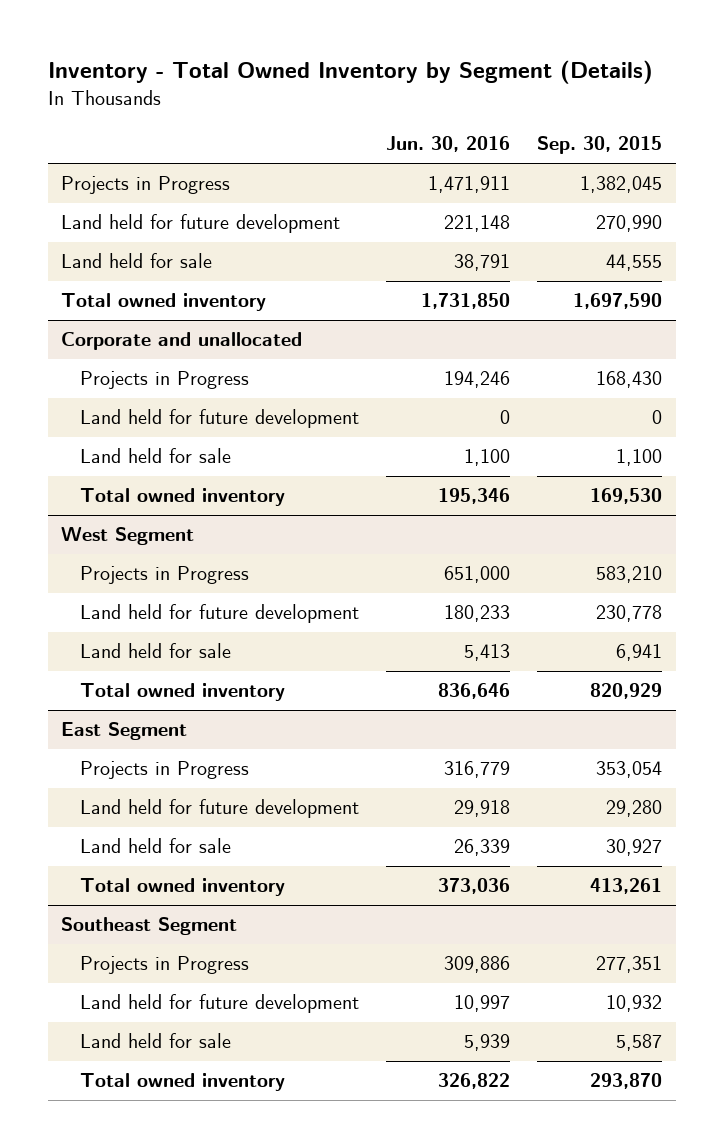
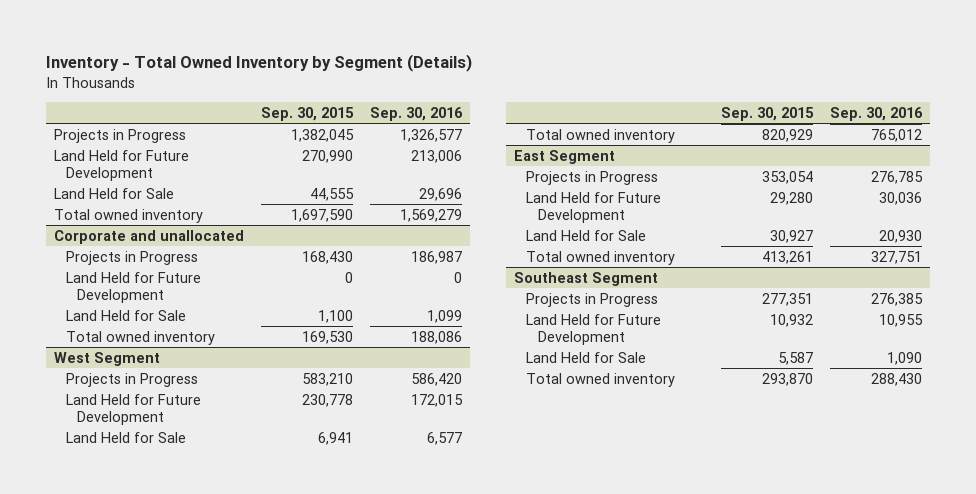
- | Jun. 30, 2016 | Sep. 30, 2015
+ | Sep. 30, 2015 | Sep. 30, 2016
- Land held for future development | 221,148 | 270,990
- Land held for sale | 38,791 | 44,555
+ Land Held for Future Development | 270,990 | 213,006
+ Land Held for Sale | 44,555 | 29,696
@ Corporate and unallocated
- Land held for future development | 0 | 0
- Land held for sale | 1,100 | 1,100
+ Land Held for Future Development | 0 | 0
+ Land Held for Sale | 1,100 | 1,099
@ West Segment
- Land held for future development | 180,233 | 230,778
- Land held for sale | 5,413 | 6,941
+ Land Held for Future Development | 230,778 | 172,015
+ Land Held for Sale | 6,941 | 6,577
@ East Segment
- Land held for future development | 29,918 | 29,280
- Land held for sale | 26,339 | 30,927
+ Land Held for Future Development | 29,280 | 30,036
+ Land Held for Sale | 30,927 | 20,930
@ Southeast Segment
- Land held for future development | 10,997 | 10,932
- Land held for sale | 5,939 | 5,587
+ Land Held for Future Development | 10,932 | 10,955
+ Land Held for Sale | 5,587 | 1,090

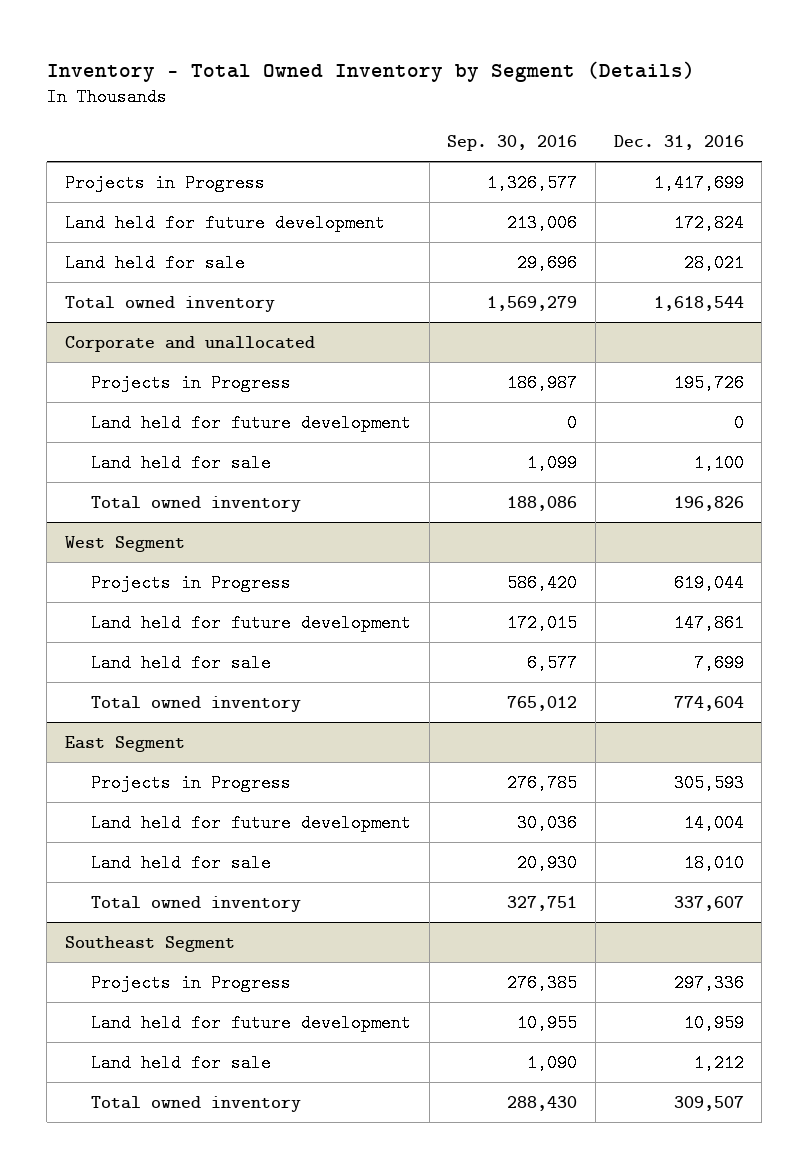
- | Sep. 30, 2015 | Sep. 30, 2016
+ | Sep. 30, 2016 | Dec. 31, 2016
- Land Held for Future Development | 270,990 | 213,006
- Land Held for Sale | 44,555 | 29,696
+ Land held for future development | 213,006 | 172,824
+ Land held for sale | 29,696 | 28,021
@ Corporate and unallocated
- Land Held for Future Development | 0 | 0
- Land Held for Sale | 1,100 | 1,099
+ Land held for future development | 0 | 0
+ Land held for sale | 1,099 | 1,100
@ West Segment
- Land Held for Future Development | 230,778 | 172,015
- Land Held for Sale | 6,941 | 6,577
+ Land held for future development | 172,015 | 147,861
+ Land held for sale | 6,577 | 7,699
@ East Segment
- Land Held for Future Development | 29,280 | 30,036
- Land Held for Sale | 30,927 | 20,930
+ Land held for future development | 30,036 | 14,004
+ Land held for sale | 20,930 | 18,010
@ Southeast Segment
- Land Held for Future Development | 10,932 | 10,955
- Land Held for Sale | 5,587 | 1,090
+ Land held for future development | 10,955 | 10,959
+ Land held for sale | 1,090 | 1,212

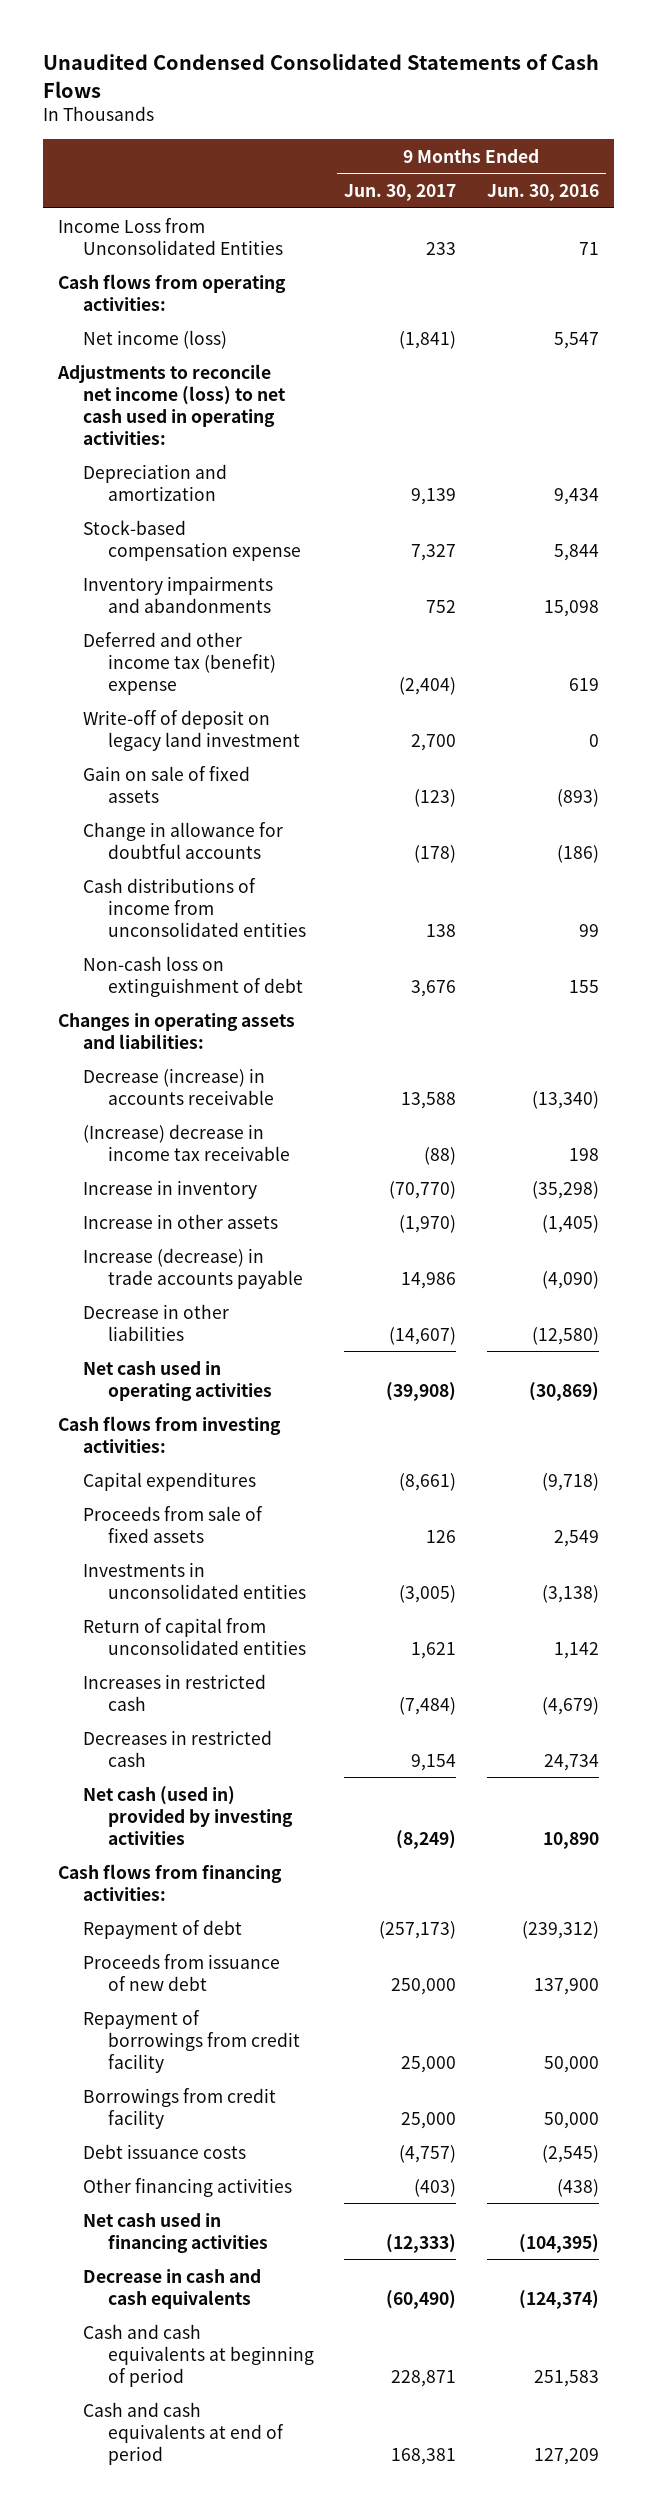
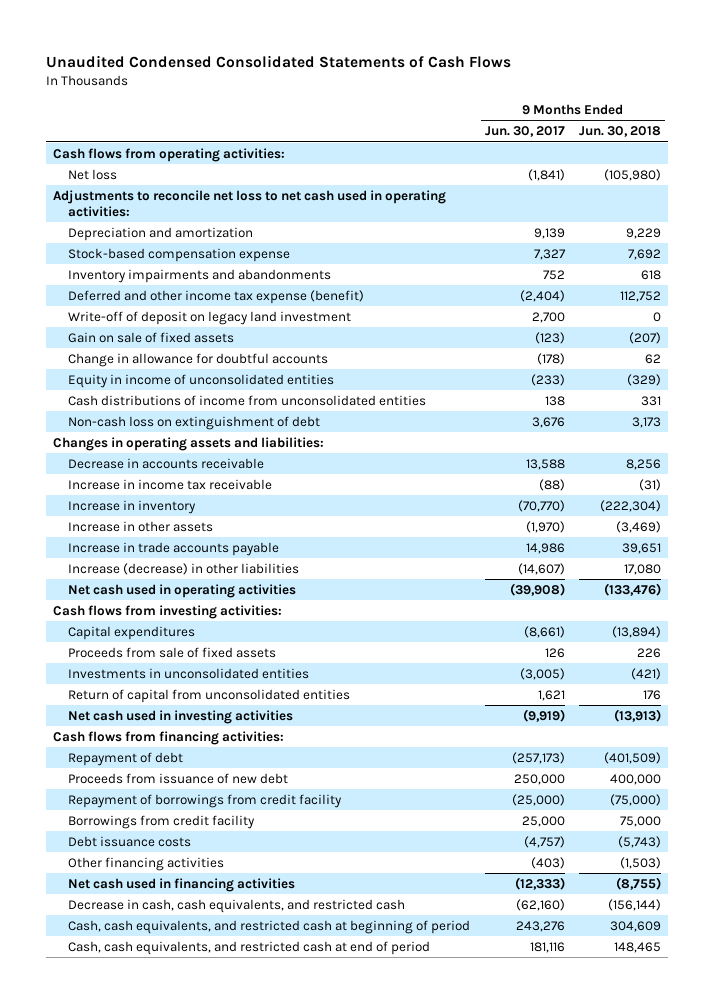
- | 9 Months Ended Jun. 30, 2017 | 9 Months Ended Jun. 30, 2016
+ | 9 Months Ended Jun. 30, 2017 | 9 Months Ended Jun. 30, 2018
- Income Loss from Unconsolidated Entities | 233 | 71
- Net income (loss) | (1,841) | 5,547
- Adjustments to reconcile net income (loss) to net cash used in operating activities:
+ Net loss | (1,841) | (105,980)
+ Adjustments to reconcile net loss to net cash used in operating activities:
- Deferred and other income tax (benefit) expense | (2,404) | 619
+ Deferred and other income tax expense (benefit) | (2,404) | 112,752
+ Equity in income of unconsolidated entities | (233) | (329)
- Decrease (increase) in accounts receivable | 13,588 | (13,340)
- (Increase) decrease in income tax receivable | (88) | 198
+ Decrease in accounts receivable | 13,588 | 8,256
+ Increase in income tax receivable | (88) | (31)
- Increase (decrease) in trade accounts payable | 14,986 | (4,090)
- Decrease in other liabilities | (14,607) | (12,580)
+ Increase in trade accounts payable | 14,986 | 39,651
+ Increase (decrease) in other liabilities | (14,607) | 17,080
- Increases in restricted cash | (7,484) | (4,679)
- Decreases in restricted cash | 9,154 | 24,734
- Net cash (used in) provided by investing activities | (8,249) | 10,890
+ Net cash used in investing activities | (9,919) | (13,913)
- Repayment of borrowings from credit facility | 25,000 | 50,000
+ Repayment of borrowings from credit facility | (25,000) | (75,000)
- Decrease in cash and cash equivalents | (60,490) | (124,374)
- Cash and cash equivalents at beginning of period | 228,871 | 251,583
- Cash and cash equivalents at end of period | 168,381 | 127,209
+ Decrease in cash, cash equivalents, and restricted cash | (62,160) | (156,144)
+ Cash, cash equivalents, and restricted cash at beginning of period | 243,276 | 304,609
+ Cash, cash equivalents, and restricted cash at end of period | 181,116 | 148,465

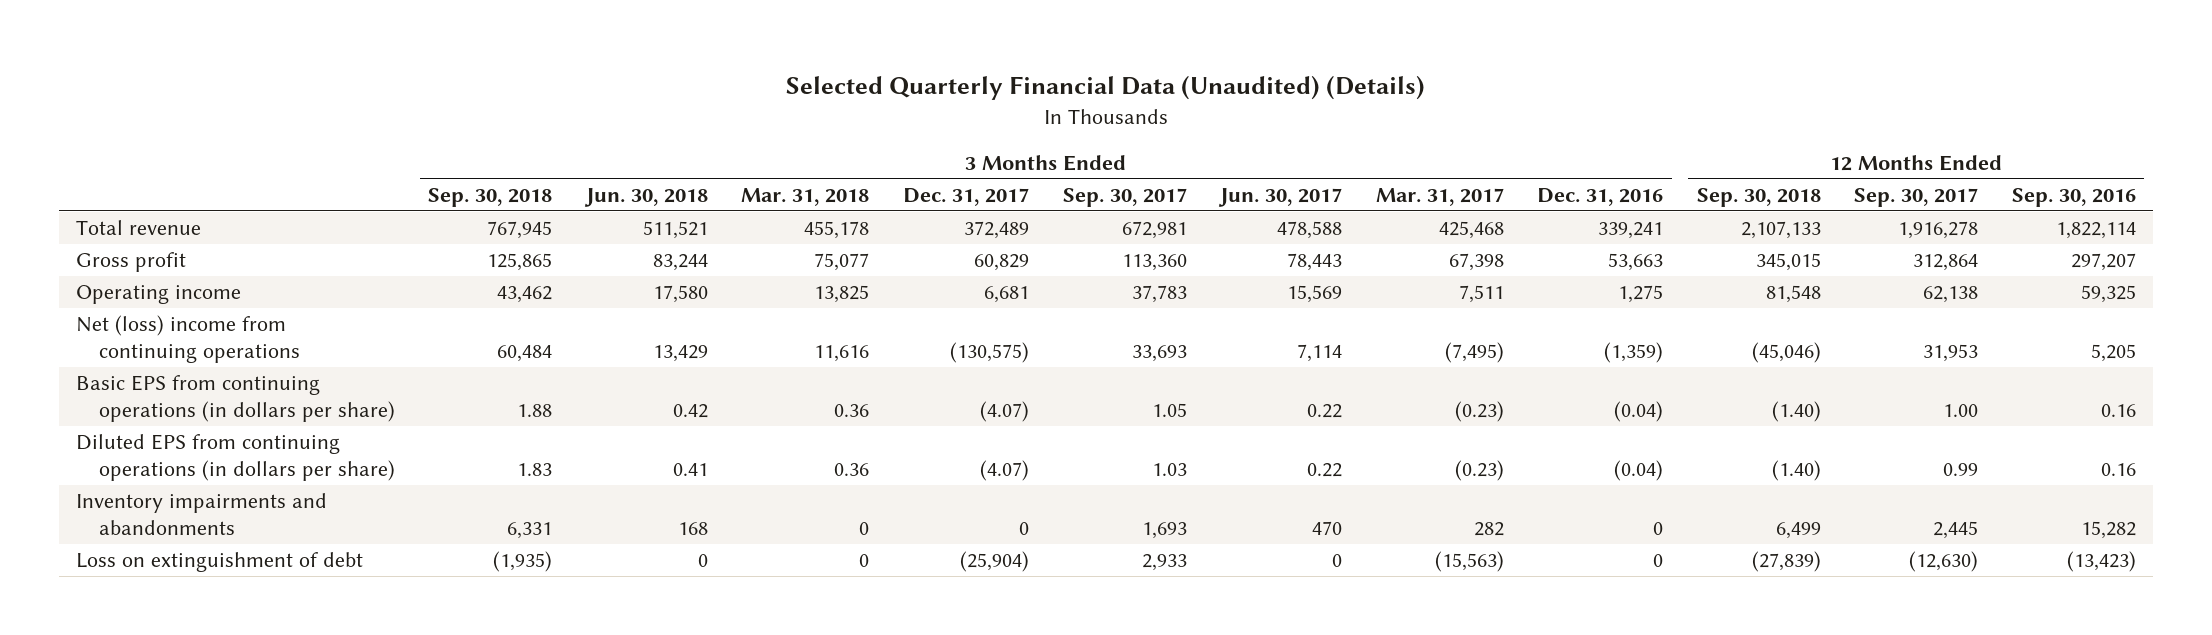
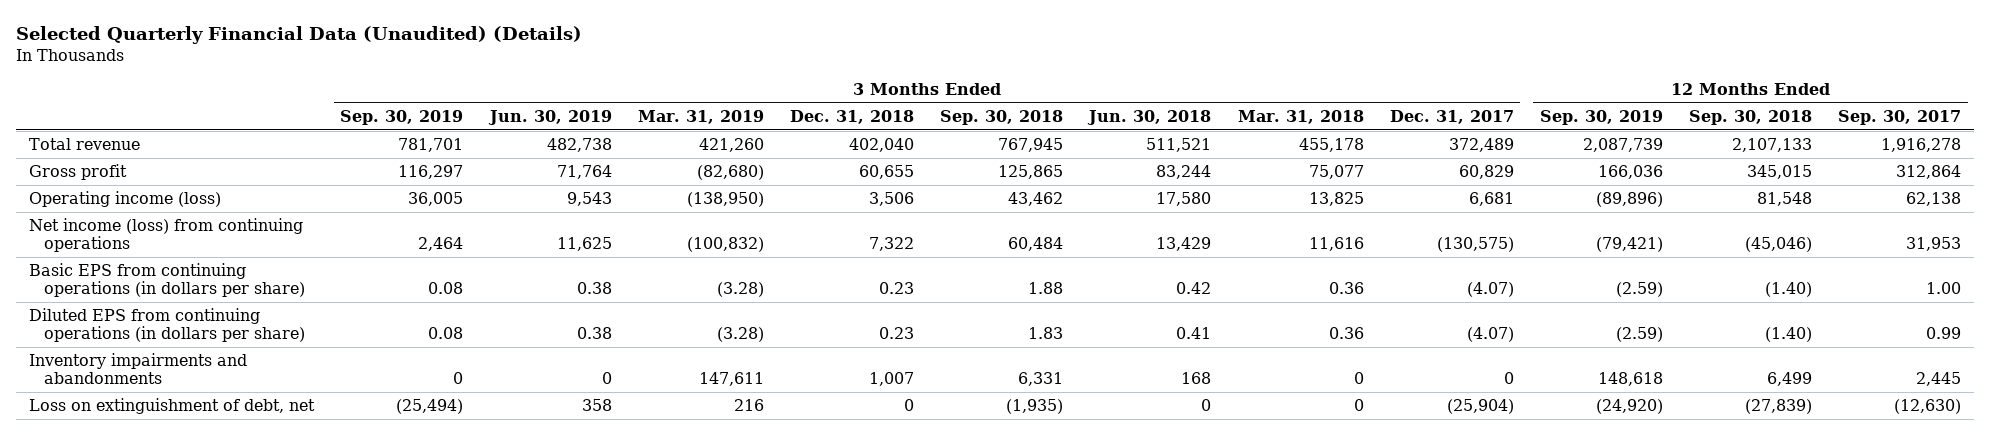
- | 3 Months Ended Sep. 30, 2018 | 3 Months Ended Jun. 30, 2018 | 3 Months Ended Mar. 31, 2018 | 3 Months Ended Dec. 31, 2017 | 3 Months Ended Sep. 30, 2017 | 3 Months Ended Jun. 30, 2017 | 3 Months Ended Mar. 31, 2017 | 3 Months Ended Dec. 31, 2016 | 12 Months Ended Sep. 30, 2018 | 12 Months Ended Sep. 30, 2017 | 12 Months Ended Sep. 30, 2016
+ | 3 Months Ended Sep. 30, 2019 | 3 Months Ended Jun. 30, 2019 | 3 Months Ended Mar. 31, 2019 | 3 Months Ended Dec. 31, 2018 | 3 Months Ended Sep. 30, 2018 | 3 Months Ended Jun. 30, 2018 | 3 Months Ended Mar. 31, 2018 | 3 Months Ended Dec. 31, 2017 | 12 Months Ended Sep. 30, 2019 | 12 Months Ended Sep. 30, 2018 | 12 Months Ended Sep. 30, 2017
- Operating income | 43,462 | 17,580 | 13,825 | 6,681 | 37,783 | 15,569 | 7,511 | 1,275 | 81,548 | 62,138 | 59,325
- Net (loss) income from continuing operations | 60,484 | 13,429 | 11,616 | (130,575) | 33,693 | 7,114 | (7,495) | (1,359) | (45,046) | 31,953 | 5,205
+ Operating income (loss) | 36,005 | 9,543 | (138,950) | 3,506 | 43,462 | 17,580 | 13,825 | 6,681 | (89,896) | 81,548 | 62,138
+ Net income (loss) from continuing operations | 2,464 | 11,625 | (100,832) | 7,322 | 60,484 | 13,429 | 11,616 | (130,575) | (79,421) | (45,046) | 31,953
- Loss on extinguishment of debt | (1,935) | 0 | 0 | (25,904) | 2,933 | 0 | (15,563) | 0 | (27,839) | (12,630) | (13,423)
+ Loss on extinguishment of debt, net | (25,494) | 358 | 216 | 0 | (1,935) | 0 | 0 | (25,904) | (24,920) | (27,839) | (12,630)

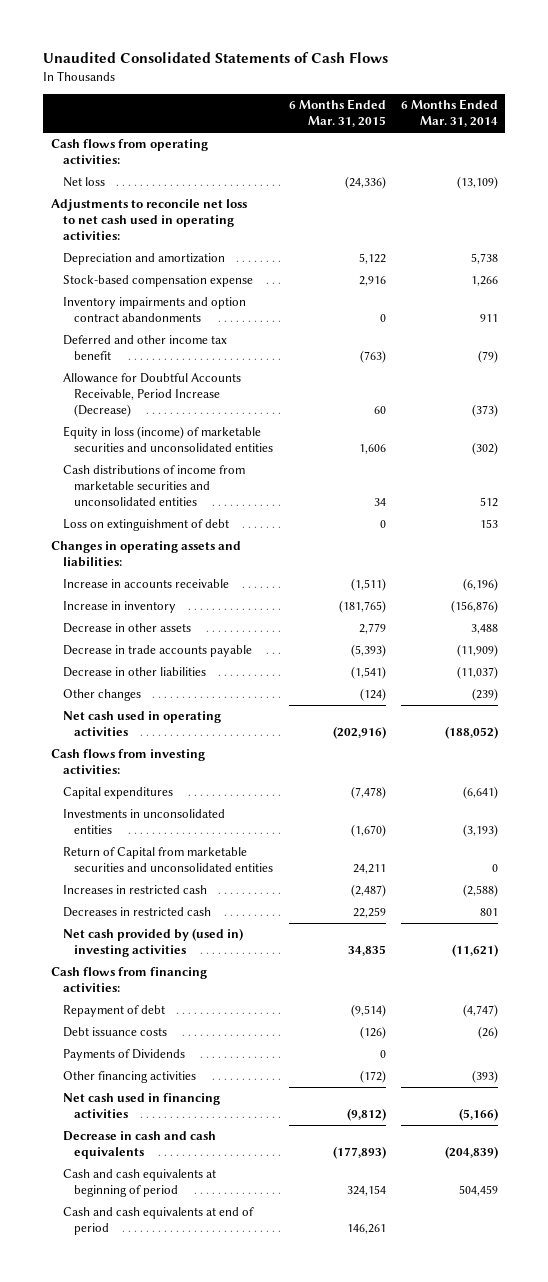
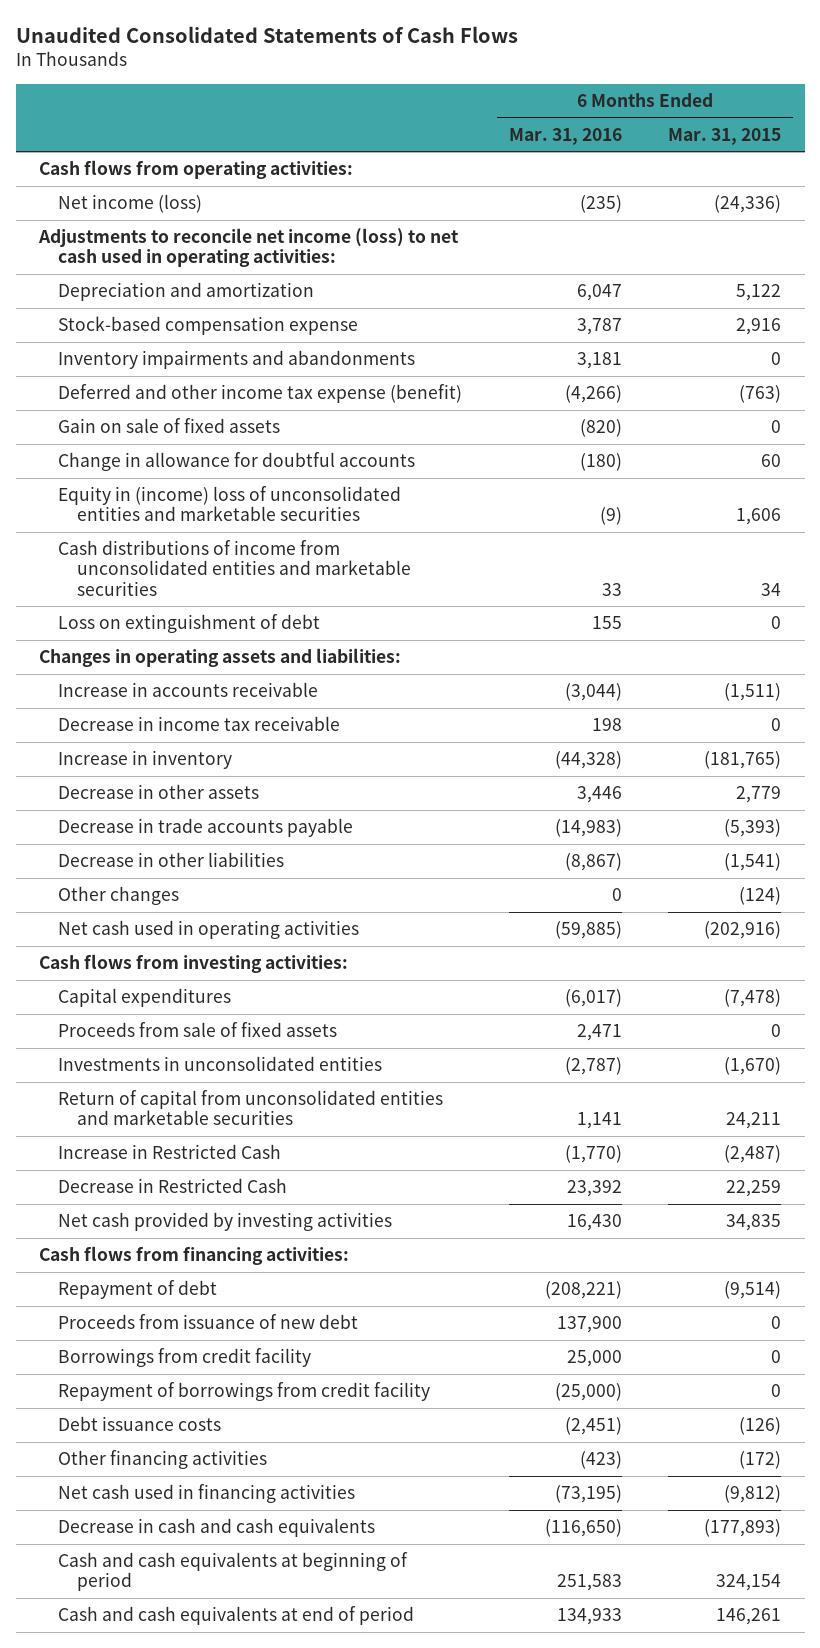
- | 6 Months Ended Mar. 31, 2015 | 6 Months Ended Mar. 31, 2014
+ | 6 Months Ended Mar. 31, 2016 | 6 Months Ended Mar. 31, 2015
- Net loss | (24,336) | (13,109)
- Adjustments to reconcile net loss to net cash used in operating activities:
+ Net income (loss) | (235) | (24,336)
+ Adjustments to reconcile net income (loss) to net cash used in operating activities:
- Inventory impairments and option contract abandonments | 0 | 911
- Deferred and other income tax benefit | (763) | (79)
- Allowance for Doubtful Accounts Receivable, Period Increase (Decrease) | 60 | (373)
- Equity in loss (income) of marketable securities and unconsolidated entities | 1,606 | (302)
- Cash distributions of income from marketable securities and unconsolidated entities | 34 | 512
+ Inventory impairments and abandonments | 3,181 | 0
+ Deferred and other income tax expense (benefit) | (4,266) | (763)
+ Gain on sale of fixed assets | (820) | 0
+ Change in allowance for doubtful accounts | (180) | 60
+ Equity in (income) loss of unconsolidated entities and marketable securities | (9) | 1,606
+ Cash distributions of income from unconsolidated entities and marketable securities | 33 | 34
+ Decrease in income tax receivable | 198 | 0
+ Proceeds from sale of fixed assets | 2,471 | 0
- Return of Capital from marketable securities and unconsolidated entities | 24,211 | 0
- Increases in restricted cash | (2,487) | (2,588)
- Decreases in restricted cash | 22,259 | 801
- Net cash provided by (used in) investing activities | 34,835 | (11,621)
+ Return of capital from unconsolidated entities and marketable securities | 1,141 | 24,211
+ Increase in Restricted Cash | (1,770) | (2,487)
+ Decrease in Restricted Cash | 23,392 | 22,259
+ Net cash provided by investing activities | 16,430 | 34,835
+ Proceeds from issuance of new debt | 137,900 | 0
+ Borrowings from credit facility | 25,000 | 0
+ Repayment of borrowings from credit facility | (25,000) | 0
- Payments of Dividends | 0 |

